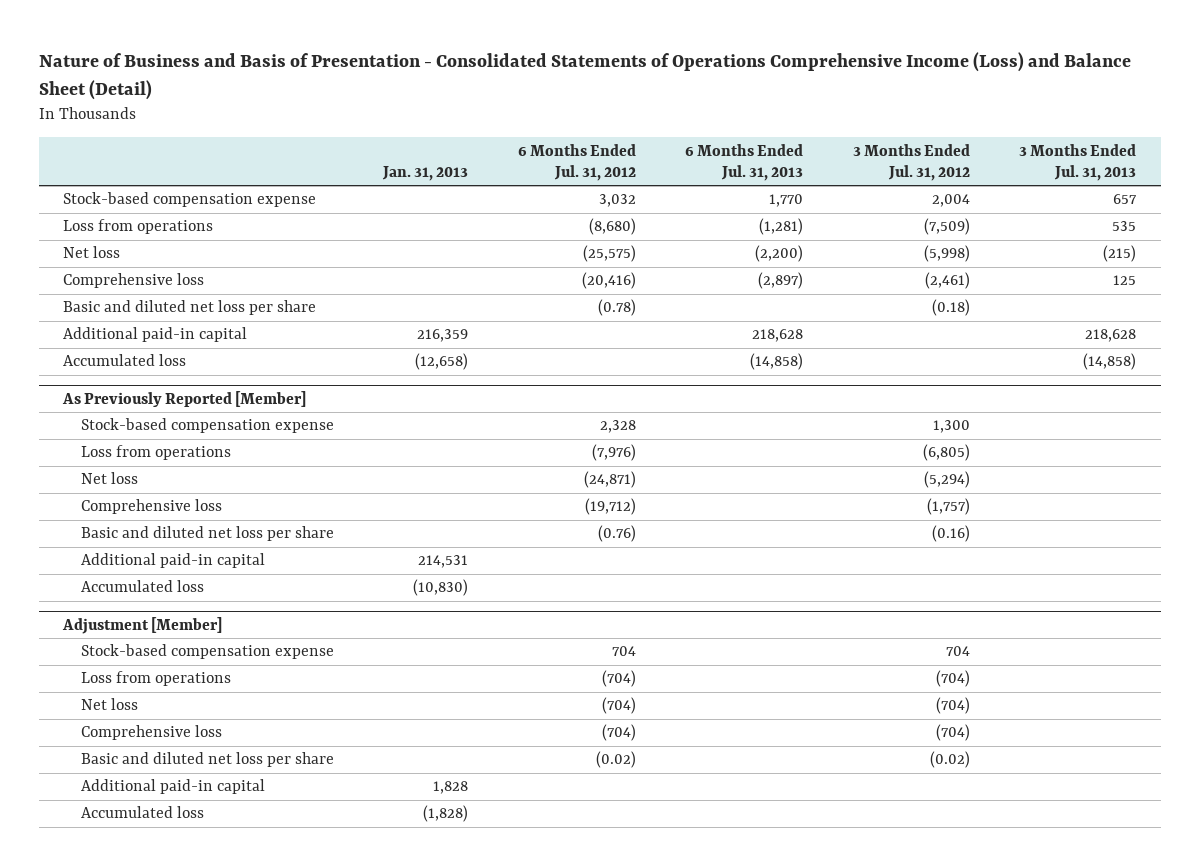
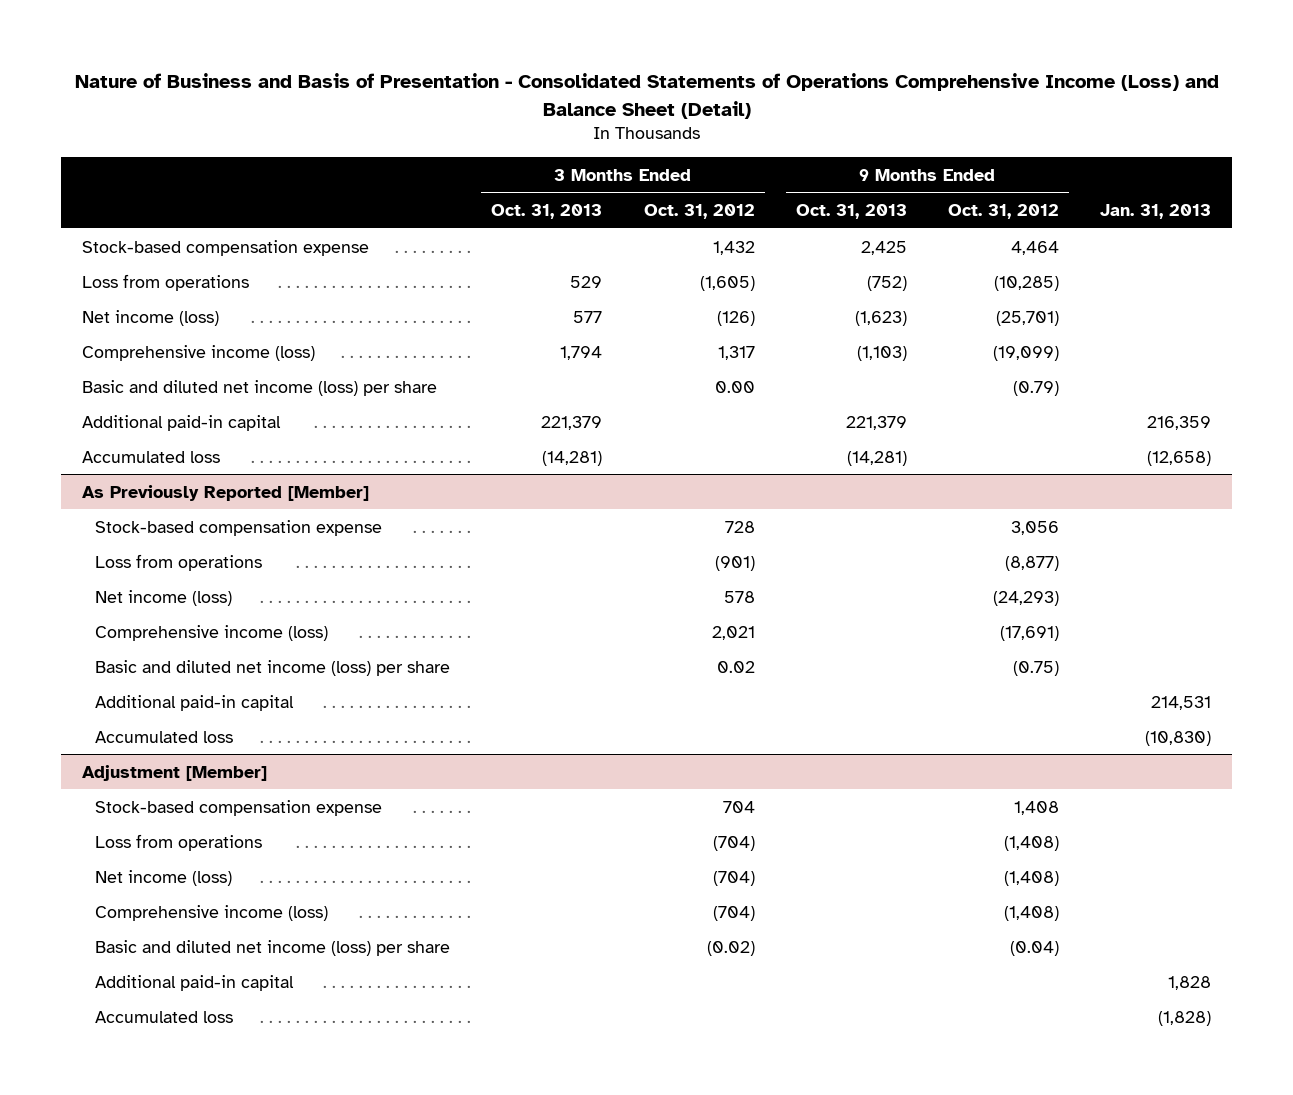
- | Jan. 31, 2013 | 6 Months Ended Jul. 31, 2012 | 6 Months Ended Jul. 31, 2013 | 3 Months Ended Jul. 31, 2012 | 3 Months Ended Jul. 31, 2013
+ | 3 Months Ended Oct. 31, 2013 | 3 Months Ended Oct. 31, 2012 | 9 Months Ended Oct. 31, 2013 | 9 Months Ended Oct. 31, 2012 | Jan. 31, 2013
- Net loss | | (25,575) | (2,200) | (5,998) | (215)
- Comprehensive loss | | (20,416) | (2,897) | (2,461) | 125
- Basic and diluted net loss per share | | (0.78) | | (0.18) |
+ Net income (loss) | 577 | (126) | (1,623) | (25,701) |
+ Comprehensive income (loss) | 1,794 | 1,317 | (1,103) | (19,099) |
+ Basic and diluted net income (loss) per share | | 0.00 | | (0.79) |
@ As Previously Reported [Member]
- Net loss | | (24,871) | | (5,294) |
- Comprehensive loss | | (19,712) | | (1,757) |
- Basic and diluted net loss per share | | (0.76) | | (0.16) |
+ Net income (loss) | | 578 | | (24,293) |
+ Comprehensive income (loss) | | 2,021 | | (17,691) |
+ Basic and diluted net income (loss) per share | | 0.02 | | (0.75) |
@ Adjustment [Member]
- Net loss | | (704) | | (704) |
- Comprehensive loss | | (704) | | (704) |
- Basic and diluted net loss per share | | (0.02) | | (0.02) |
+ Net income (loss) | | (704) | | (1,408) |
+ Comprehensive income (loss) | | (704) | | (1,408) |
+ Basic and diluted net income (loss) per share | | (0.02) | | (0.04) |

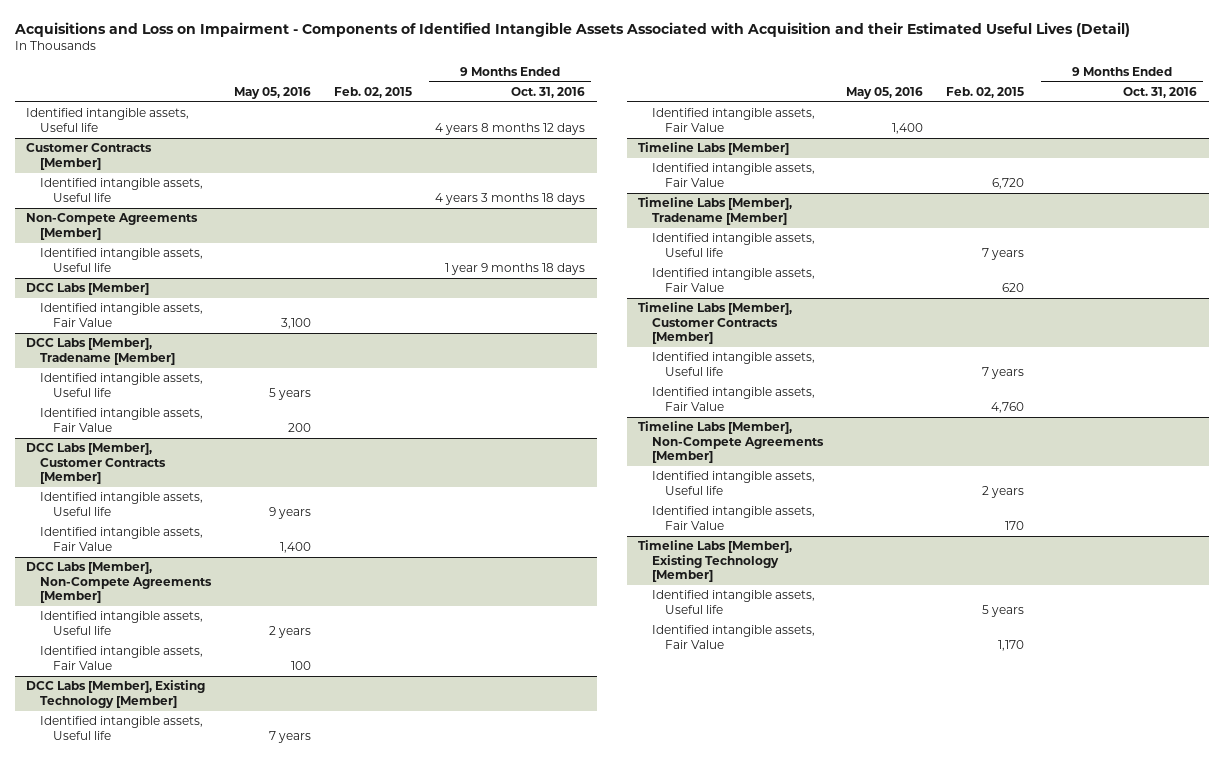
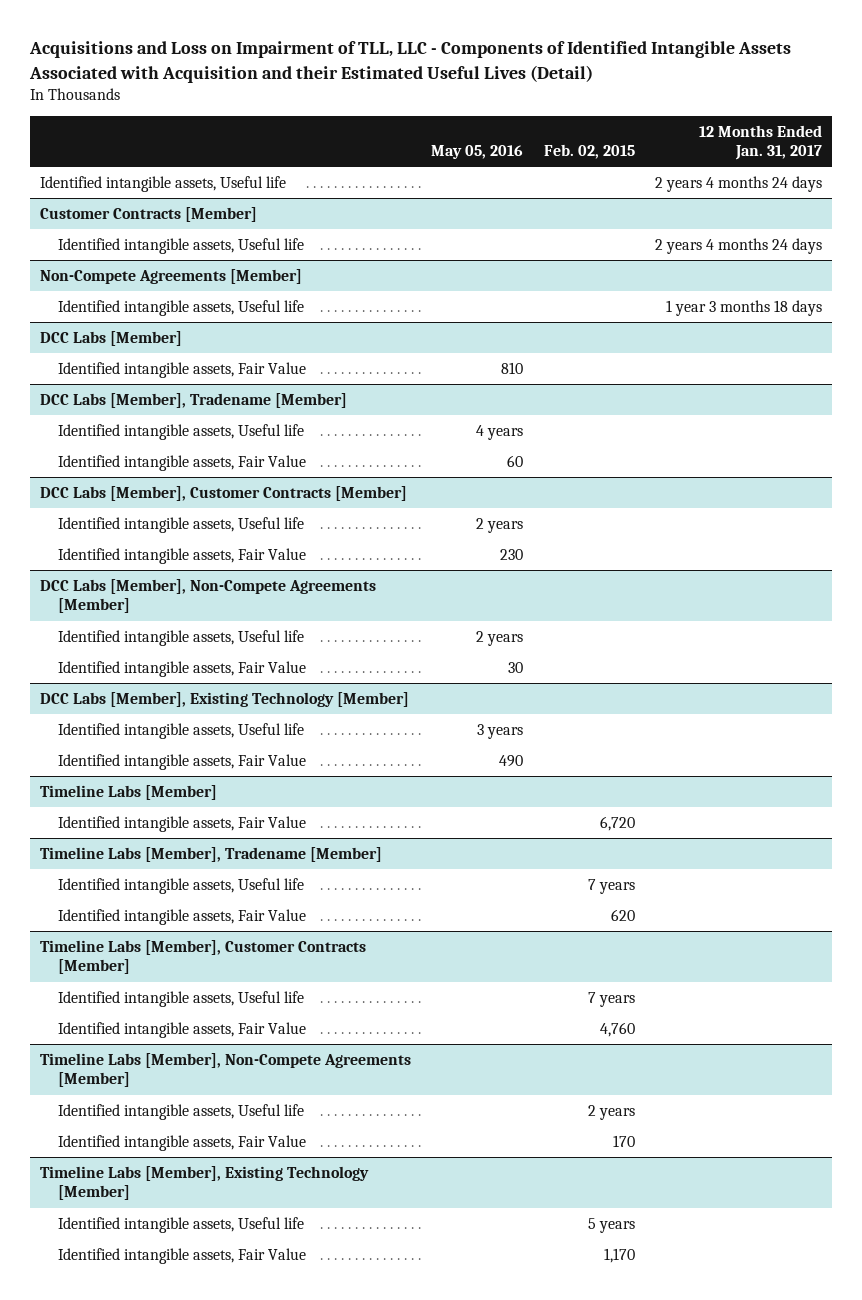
- Acquisitions and Loss on Impairment - Components of Identified Intangible Assets Associated with Acquisition and their Estimated Useful Lives (Detail)
+ Acquisitions and Loss on Impairment of TLL, LLC - Components of Identified Intangible Assets Associated with Acquisition and their Estimated Useful Lives (Detail)
- | May 05, 2016 | Feb. 02, 2015 | 9 Months Ended Oct. 31, 2016
+ | May 05, 2016 | Feb. 02, 2015 | 12 Months Ended Jan. 31, 2017
@ DCC Labs [Member]
- Identified intangible assets, Fair Value | 3,100 | |
+ Identified intangible assets, Fair Value | 810 | |
@ DCC Labs [Member], Tradename [Member]
- Identified intangible assets, Useful life | 5 years | |
- Identified intangible assets, Fair Value | 200 | |
+ Identified intangible assets, Useful life | 4 years | |
+ Identified intangible assets, Fair Value | 60 | |
@ DCC Labs [Member], Customer Contracts [Member]
- Identified intangible assets, Useful life | 9 years | |
- Identified intangible assets, Fair Value | 1,400 | |
+ Identified intangible assets, Useful life | 2 years | |
+ Identified intangible assets, Fair Value | 230 | |
@ DCC Labs [Member], Non-Compete Agreements [Member]
- Identified intangible assets, Fair Value | 100 | |
+ Identified intangible assets, Fair Value | 30 | |
@ DCC Labs [Member], Existing Technology [Member]
- Identified intangible assets, Useful life | 7 years | |
- Identified intangible assets, Fair Value | 1,400 | |
+ Identified intangible assets, Useful life | 3 years | |
+ Identified intangible assets, Fair Value | 490 | |

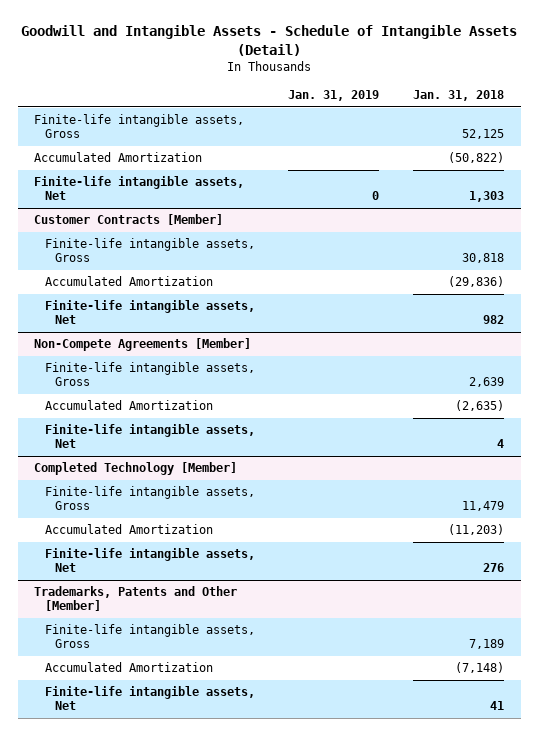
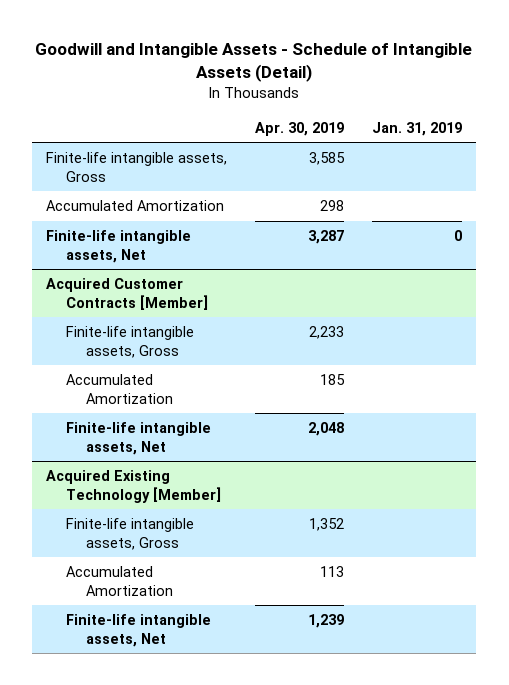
- | Jan. 31, 2019 | Jan. 31, 2018
+ | Apr. 30, 2019 | Jan. 31, 2019
- Customer Contracts [Member]
+ Acquired Customer Contracts [Member]
- Non-Compete Agreements [Member]
- Finite-life intangible assets, Gross | | 2,639
- Accumulated Amortization | | (2,635)
- Finite-life intangible assets, Net | | 4
- Completed Technology [Member]
- Finite-life intangible assets, Gross | | 11,479
- Accumulated Amortization | | (11,203)
- Finite-life intangible assets, Net | | 276
- Trademarks, Patents and Other [Member]
- Finite-life intangible assets, Gross | | 7,189
- Accumulated Amortization | | (7,148)
- Finite-life intangible assets, Net | | 41
+ Acquired Existing Technology [Member]
+ Finite-life intangible assets, Gross | 1,352 |
+ Accumulated Amortization | 113 |
+ Finite-life intangible assets, Net | 1,239 |

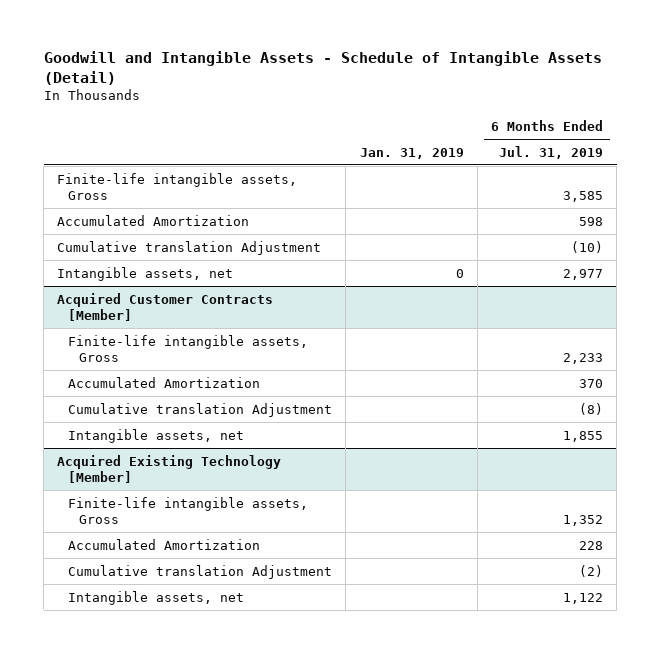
- | Apr. 30, 2019 | Jan. 31, 2019
+ | Jan. 31, 2019 | 6 Months Ended Jul. 31, 2019
- Finite-life intangible assets, Net | 3,287 | 0
+ Cumulative translation Adjustment | | (10)
+ Intangible assets, net | 0 | 2,977
@ Acquired Customer Contracts [Member]
- Finite-life intangible assets, Net | 2,048 |
+ Cumulative translation Adjustment | | (8)
+ Intangible assets, net | | 1,855
@ Acquired Existing Technology [Member]
- Finite-life intangible assets, Net | 1,239 |
+ Cumulative translation Adjustment | | (2)
+ Intangible assets, net | | 1,122

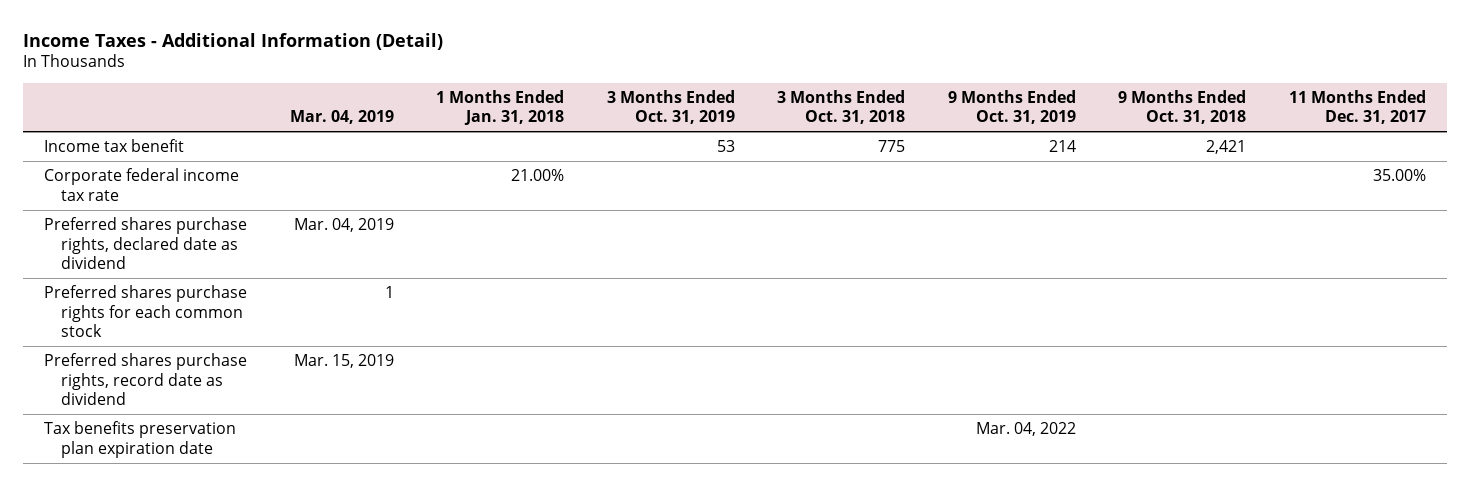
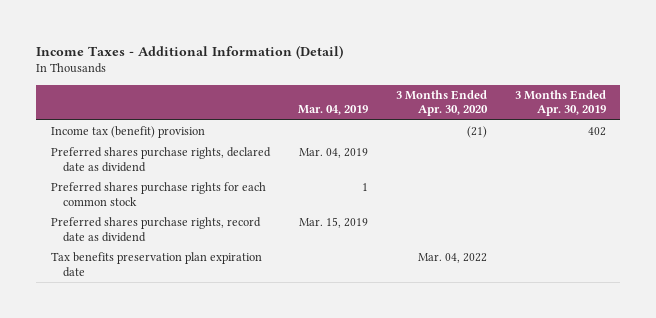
- | Mar. 04, 2019 | 1 Months Ended Jan. 31, 2018 | 3 Months Ended Oct. 31, 2019 | 3 Months Ended Oct. 31, 2018 | 9 Months Ended Oct. 31, 2019 | 9 Months Ended Oct. 31, 2018 | 11 Months Ended Dec. 31, 2017
+ | Mar. 04, 2019 | 3 Months Ended Apr. 30, 2020 | 3 Months Ended Apr. 30, 2019
- Income tax benefit | | | 53 | 775 | 214 | 2,421 |
- Corporate federal income tax rate | | 21.00% | | | | | 35.00%
+ Income tax (benefit) provision | | (21) | 402

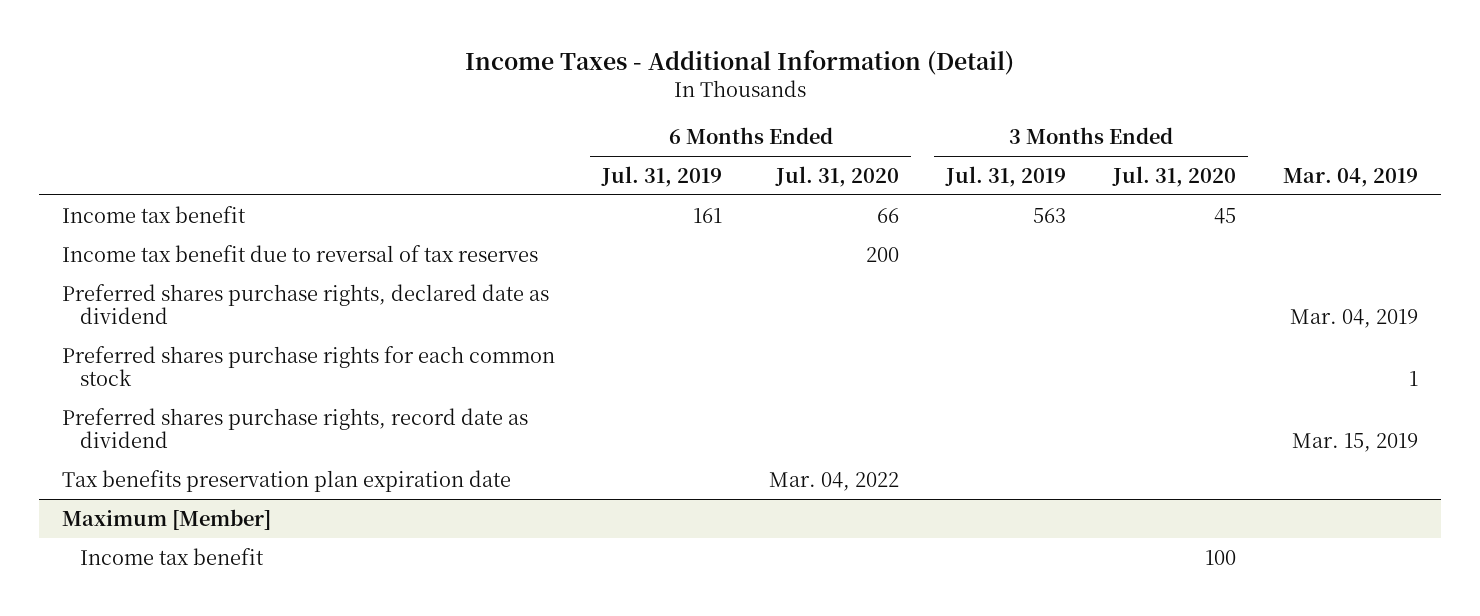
- | Mar. 04, 2019 | 3 Months Ended Apr. 30, 2020 | 3 Months Ended Apr. 30, 2019
+ | 6 Months Ended Jul. 31, 2019 | 6 Months Ended Jul. 31, 2020 | 3 Months Ended Jul. 31, 2019 | 3 Months Ended Jul. 31, 2020 | Mar. 04, 2019
- Income tax (benefit) provision | | (21) | 402
+ Income tax benefit | 161 | 66 | 563 | 45 |
+ Income tax benefit due to reversal of tax reserves | | 200 | | |
+ Maximum [Member]
+ Income tax benefit | | | | 100 |

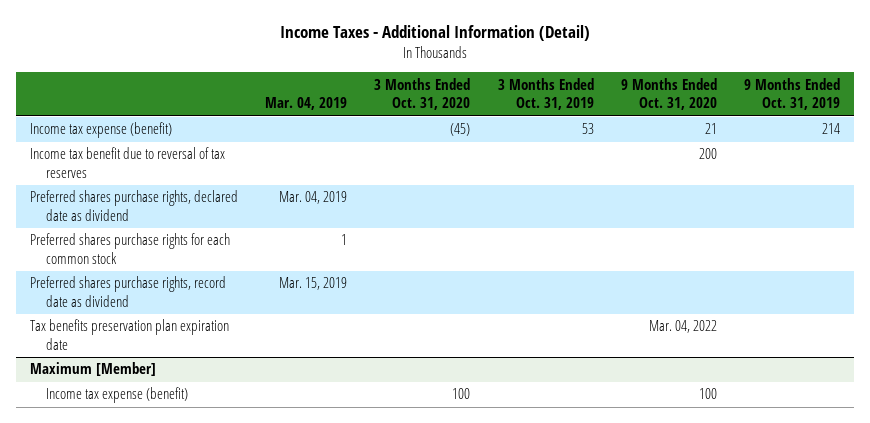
- | 6 Months Ended Jul. 31, 2019 | 6 Months Ended Jul. 31, 2020 | 3 Months Ended Jul. 31, 2019 | 3 Months Ended Jul. 31, 2020 | Mar. 04, 2019
+ | Mar. 04, 2019 | 3 Months Ended Oct. 31, 2020 | 3 Months Ended Oct. 31, 2019 | 9 Months Ended Oct. 31, 2020 | 9 Months Ended Oct. 31, 2019
- Income tax benefit | 161 | 66 | 563 | 45 |
+ Income tax expense (benefit) | | (45) | 53 | 21 | 214
@ Maximum [Member]
- Income tax benefit | | | | 100 |
+ Income tax expense (benefit) | | 100 | | 100 |

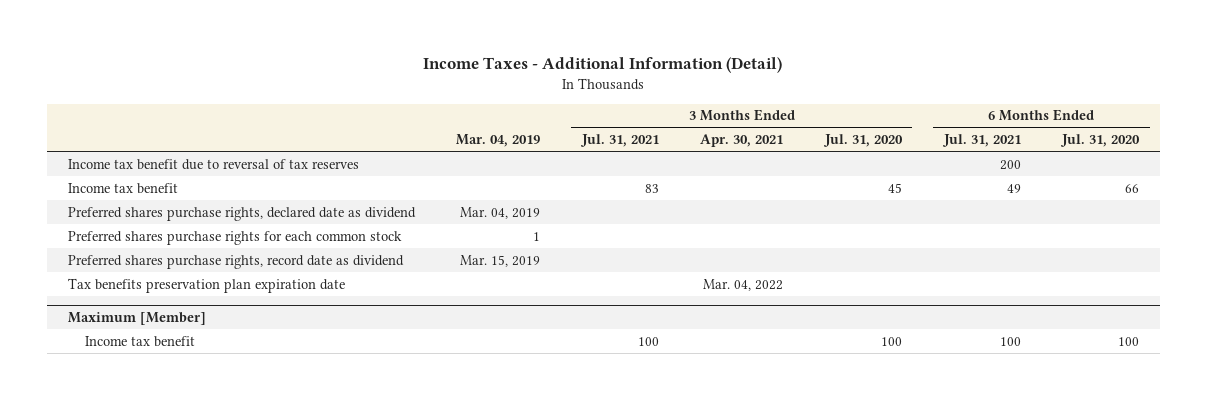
- | Mar. 04, 2019 | 3 Months Ended Oct. 31, 2020 | 3 Months Ended Oct. 31, 2019 | 9 Months Ended Oct. 31, 2020 | 9 Months Ended Oct. 31, 2019
+ | Mar. 04, 2019 | 3 Months Ended Jul. 31, 2021 | 3 Months Ended Apr. 30, 2021 | 3 Months Ended Jul. 31, 2020 | 6 Months Ended Jul. 31, 2021 | 6 Months Ended Jul. 31, 2020
- Income tax expense (benefit) | | (45) | 53 | 21 | 214
+ Income tax benefit | | 83 | | 45 | 49 | 66
@ Maximum [Member]
- Income tax expense (benefit) | | 100 | | 100 |
+ Income tax benefit | | 100 | | 100 | 100 | 100

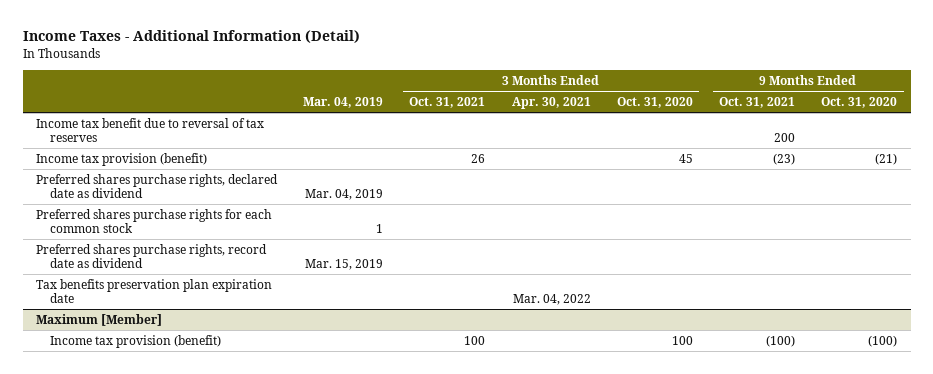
- | Mar. 04, 2019 | 3 Months Ended Jul. 31, 2021 | 3 Months Ended Apr. 30, 2021 | 3 Months Ended Jul. 31, 2020 | 6 Months Ended Jul. 31, 2021 | 6 Months Ended Jul. 31, 2020
+ | Mar. 04, 2019 | 3 Months Ended Oct. 31, 2021 | 3 Months Ended Apr. 30, 2021 | 3 Months Ended Oct. 31, 2020 | 9 Months Ended Oct. 31, 2021 | 9 Months Ended Oct. 31, 2020
- Income tax benefit | | 83 | | 45 | 49 | 66
+ Income tax provision (benefit) | | 26 | | 45 | (23) | (21)
@ Maximum [Member]
- Income tax benefit | | 100 | | 100 | 100 | 100
+ Income tax provision (benefit) | | 100 | | 100 | (100) | (100)

